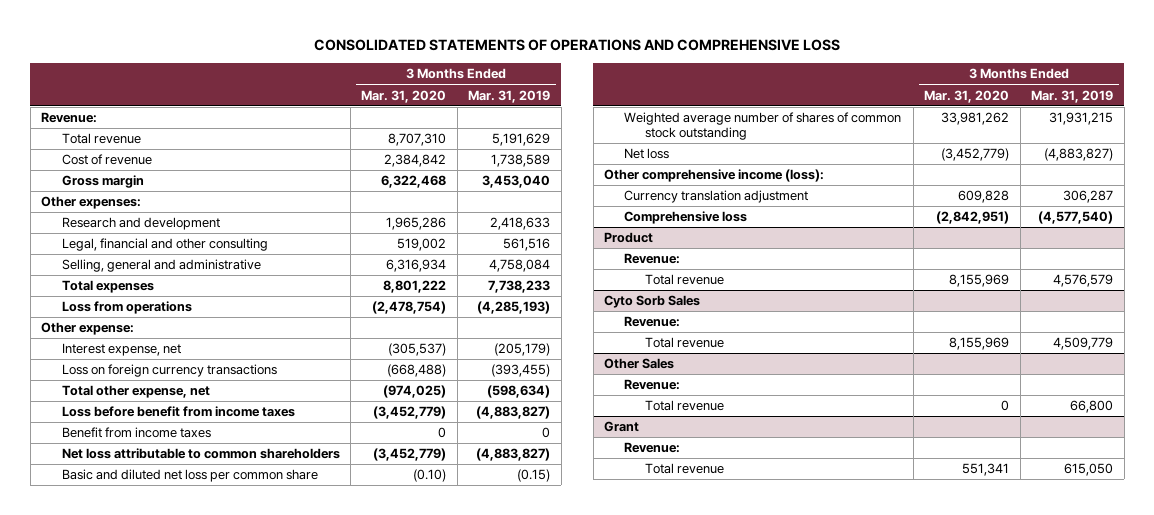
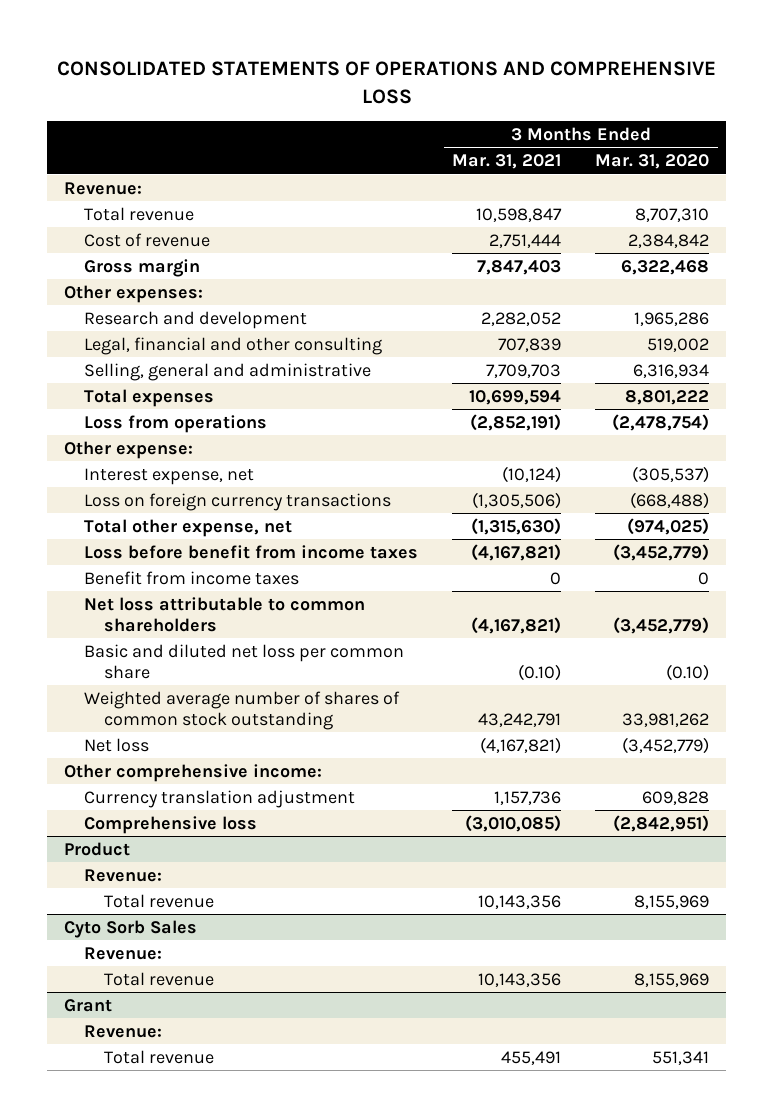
- | 3 Months Ended Mar. 31, 2020 | 3 Months Ended Mar. 31, 2019
+ | 3 Months Ended Mar. 31, 2021 | 3 Months Ended Mar. 31, 2020
- Other comprehensive income (loss):
+ Other comprehensive income:
- Other Sales
- Revenue:
- Total revenue | 0 | 66,800

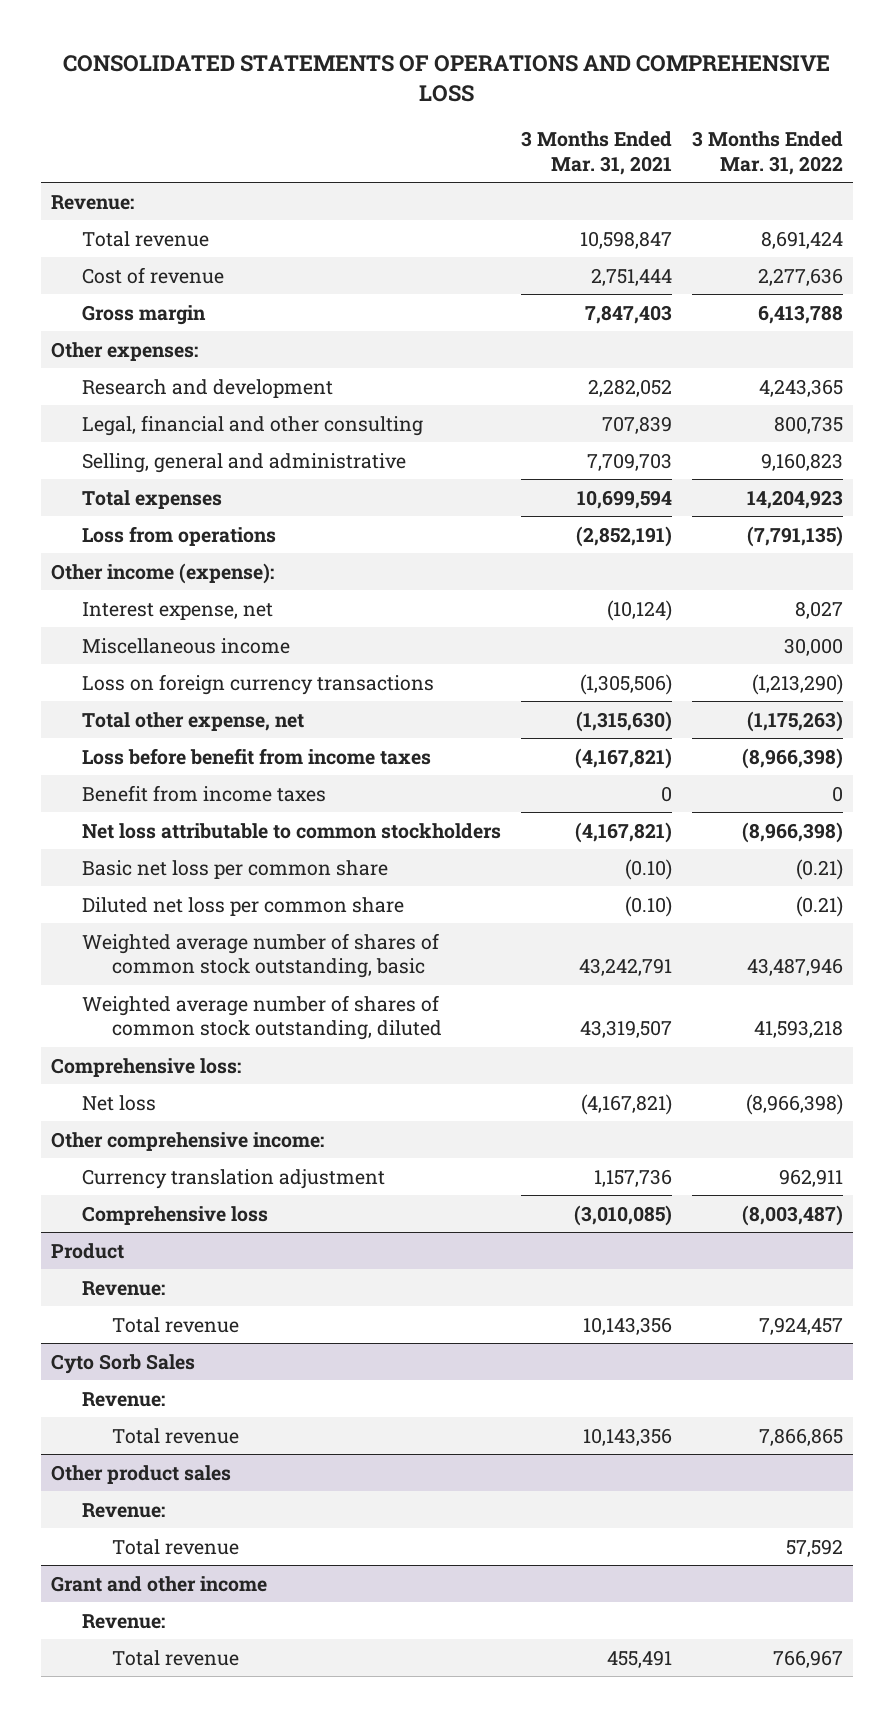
- | 3 Months Ended Mar. 31, 2021 | 3 Months Ended Mar. 31, 2020
+ | 3 Months Ended Mar. 31, 2021 | 3 Months Ended Mar. 31, 2022
- Other expense:
+ Other income (expense):
+ Miscellaneous income | | 30,000
- Net loss attributable to common shareholders | (4,167,821) | (3,452,779)
- Basic and diluted net loss per common share | (0.10) | (0.10)
- Weighted average number of shares of common stock outstanding | 43,242,791 | 33,981,262
+ Net loss attributable to common stockholders | (4,167,821) | (8,966,398)
+ Basic net loss per common share | (0.10) | (0.21)
+ Diluted net loss per common share | (0.10) | (0.21)
+ Weighted average number of shares of common stock outstanding, basic | 43,242,791 | 43,487,946
+ Weighted average number of shares of common stock outstanding, diluted | 43,319,507 | 41,593,218
+ Comprehensive loss:
- Grant
+ Other product sales
+ Total revenue | | 57,592
+ Grant and other income
+ Revenue:

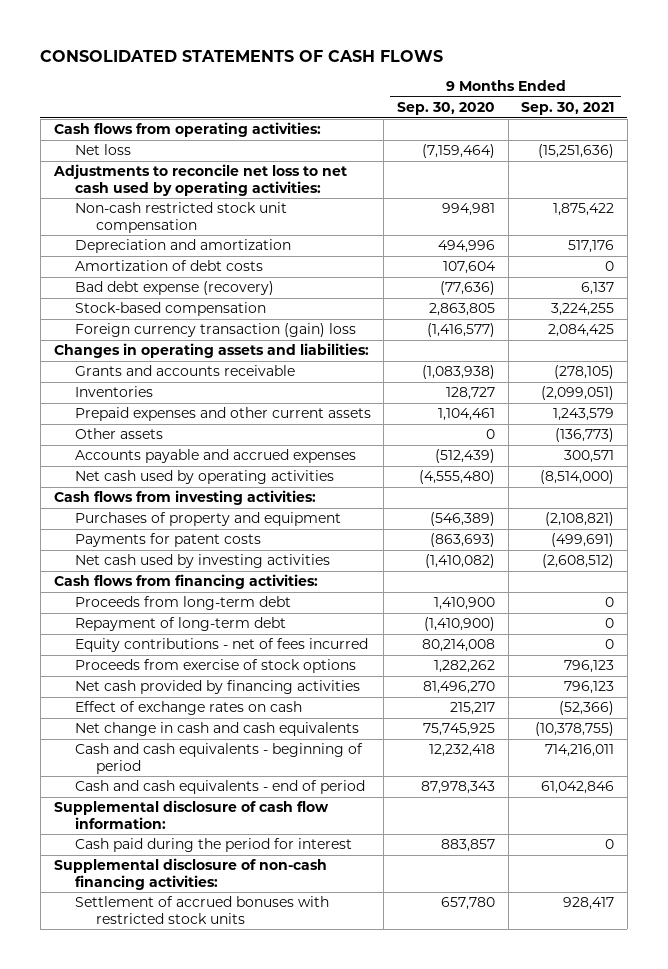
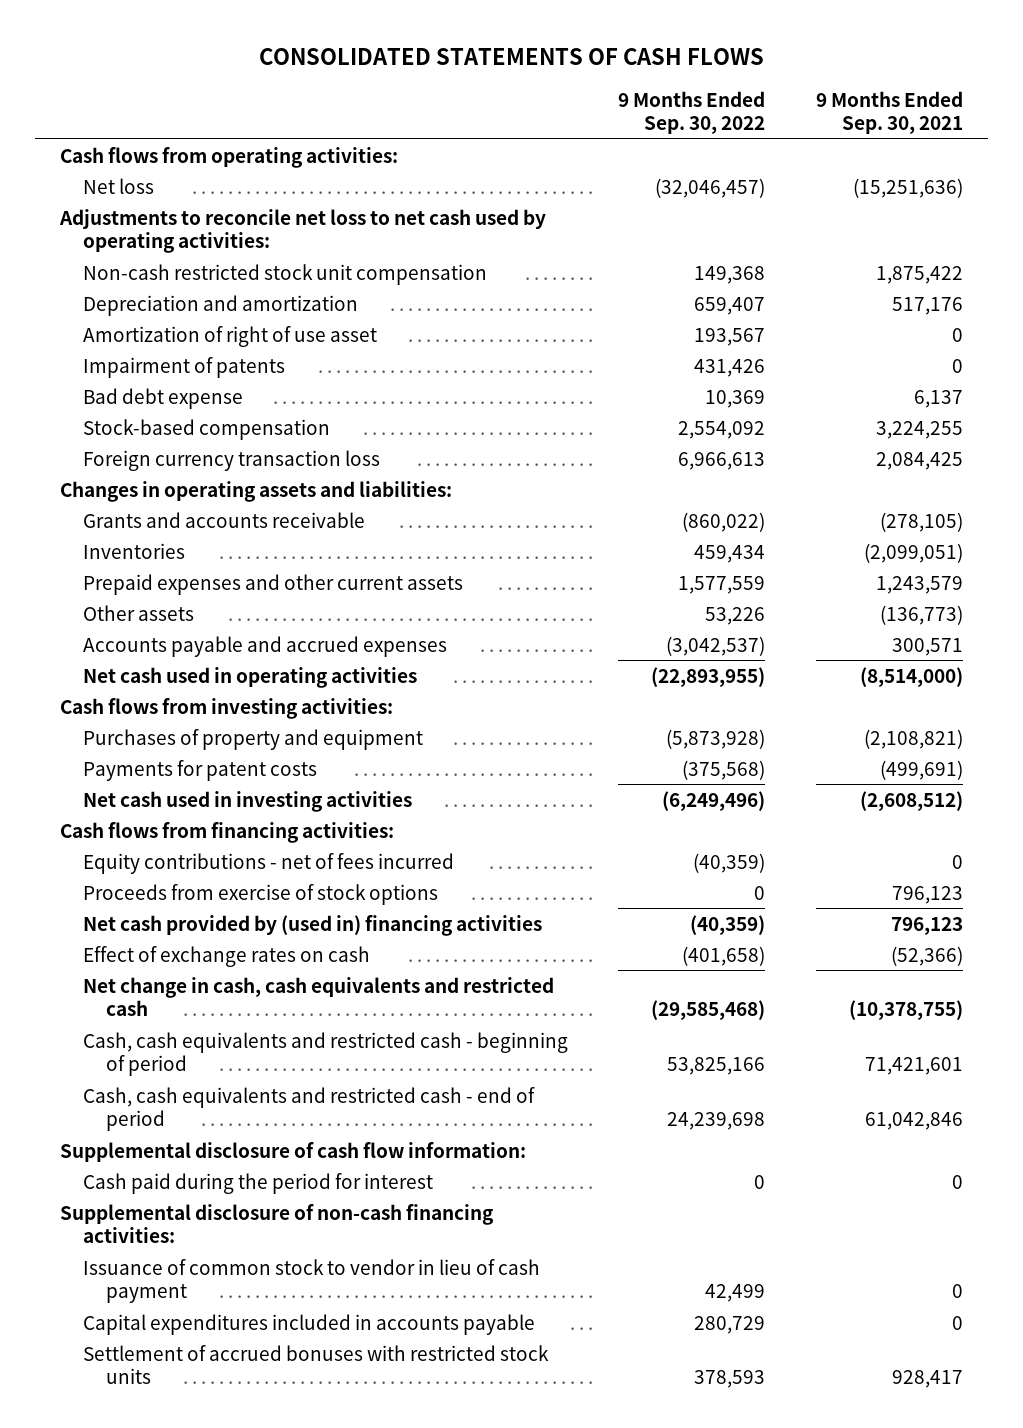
- | 9 Months Ended Sep. 30, 2020 | 9 Months Ended Sep. 30, 2021
+ | 9 Months Ended Sep. 30, 2022 | 9 Months Ended Sep. 30, 2021
- Amortization of debt costs | 107,604 | 0
- Bad debt expense (recovery) | (77,636) | 6,137
+ Amortization of right of use asset | 193,567 | 0
+ Impairment of patents | 431,426 | 0
+ Bad debt expense | 10,369 | 6,137
- Foreign currency transaction (gain) loss | (1,416,577) | 2,084,425
+ Foreign currency transaction loss | 6,966,613 | 2,084,425
- Net cash used by operating activities | (4,555,480) | (8,514,000)
+ Net cash used in operating activities | (22,893,955) | (8,514,000)
- Net cash used by investing activities | (1,410,082) | (2,608,512)
+ Net cash used in investing activities | (6,249,496) | (2,608,512)
- Proceeds from long-term debt | 1,410,900 | 0
- Repayment of long-term debt | (1,410,900) | 0
- Net cash provided by financing activities | 81,496,270 | 796,123
+ Net cash provided by (used in) financing activities | (40,359) | 796,123
- Net change in cash and cash equivalents | 75,745,925 | (10,378,755)
- Cash and cash equivalents - beginning of period | 12,232,418 | 714,216,011
- Cash and cash equivalents - end of period | 87,978,343 | 61,042,846
+ Net change in cash, cash equivalents and restricted cash | (29,585,468) | (10,378,755)
+ Cash, cash equivalents and restricted cash - beginning of period | 53,825,166 | 71,421,601
+ Cash, cash equivalents and restricted cash - end of period | 24,239,698 | 61,042,846
+ Issuance of common stock to vendor in lieu of cash payment | 42,499 | 0
+ Capital expenditures included in accounts payable | 280,729 | 0

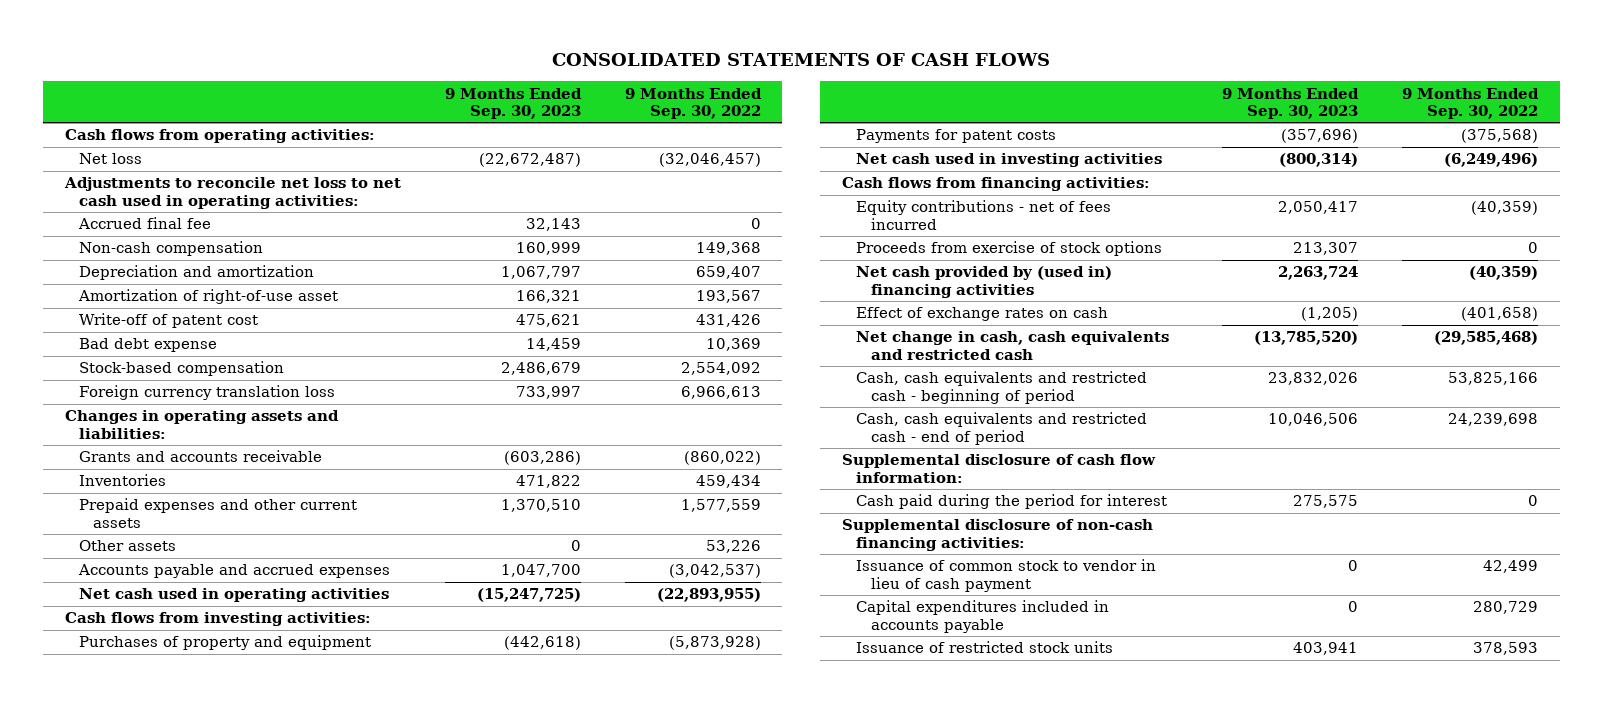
- | 9 Months Ended Sep. 30, 2022 | 9 Months Ended Sep. 30, 2021
+ | 9 Months Ended Sep. 30, 2023 | 9 Months Ended Sep. 30, 2022
- Adjustments to reconcile net loss to net cash used by operating activities:
- Non-cash restricted stock unit compensation | 149,368 | 1,875,422
+ Adjustments to reconcile net loss to net cash used in operating activities:
+ Accrued final fee | 32,143 | 0
+ Non-cash compensation | 160,999 | 149,368
- Amortization of right of use asset | 193,567 | 0
- Impairment of patents | 431,426 | 0
+ Amortization of right-of-use asset | 166,321 | 193,567
+ Write-off of patent cost | 475,621 | 431,426
- Foreign currency transaction loss | 6,966,613 | 2,084,425
+ Foreign currency translation loss | 733,997 | 6,966,613
- Settlement of accrued bonuses with restricted stock units | 378,593 | 928,417
+ Issuance of restricted stock units | 403,941 | 378,593

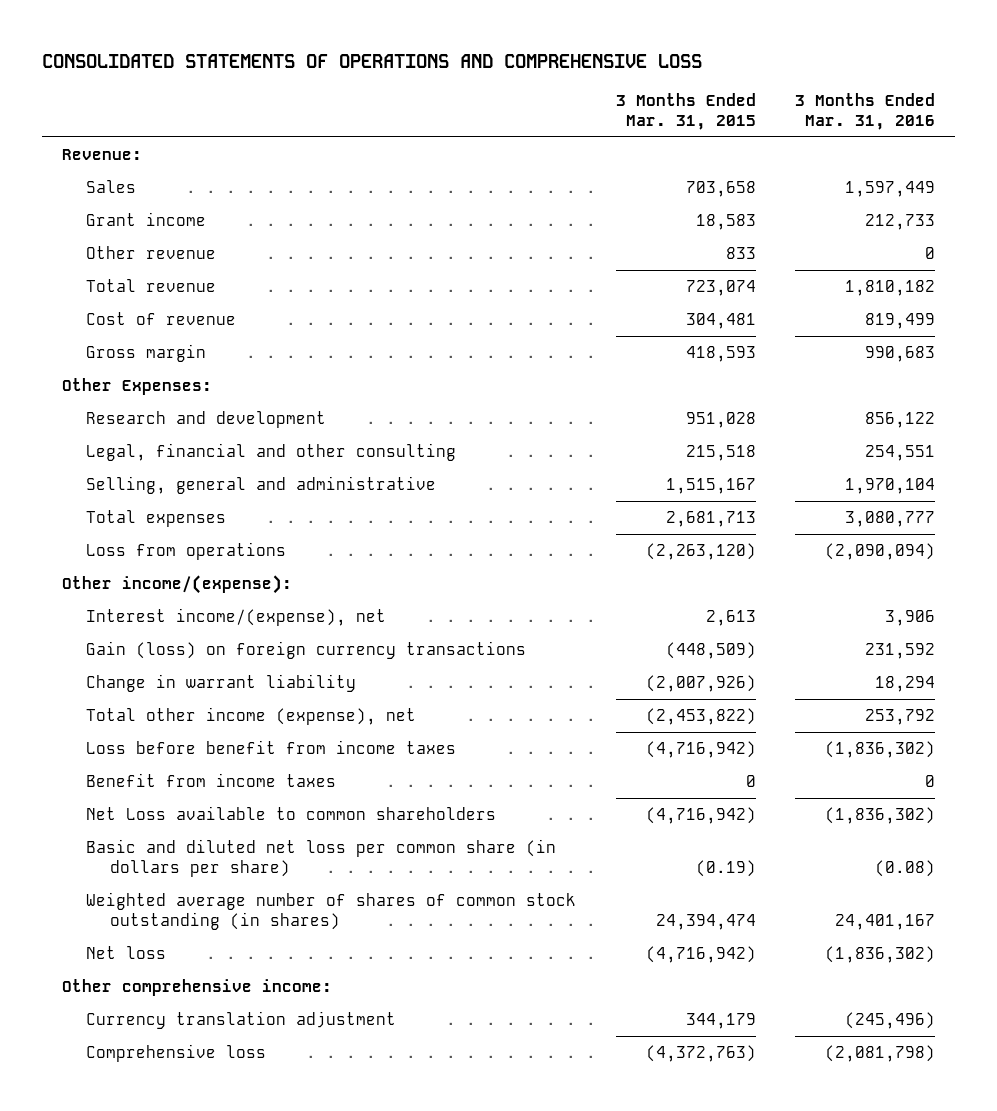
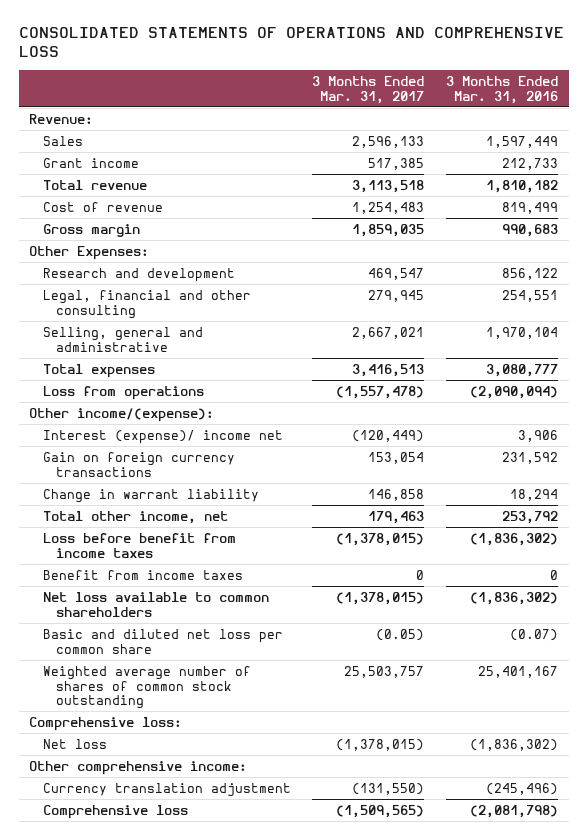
- | 3 Months Ended Mar. 31, 2015 | 3 Months Ended Mar. 31, 2016
+ | 3 Months Ended Mar. 31, 2017 | 3 Months Ended Mar. 31, 2016
- Other revenue | 833 | 0
- Interest income/(expense), net | 2,613 | 3,906
- Gain (loss) on foreign currency transactions | (448,509) | 231,592
+ Interest (expense)/ income net | (120,449) | 3,906
+ Gain on foreign currency transactions | 153,054 | 231,592
- Total other income (expense), net | (2,453,822) | 253,792
+ Total other income, net | 179,463 | 253,792
- Net Loss available to common shareholders | (4,716,942) | (1,836,302)
- Basic and diluted net loss per common share (in dollars per share) | (0.19) | (0.08)
- Weighted average number of shares of common stock outstanding (in shares) | 24,394,474 | 24,401,167
+ Net loss available to common shareholders | (1,378,015) | (1,836,302)
+ Basic and diluted net loss per common share | (0.05) | (0.07)
+ Weighted average number of shares of common stock outstanding | 25,503,757 | 25,401,167
+ Comprehensive loss:

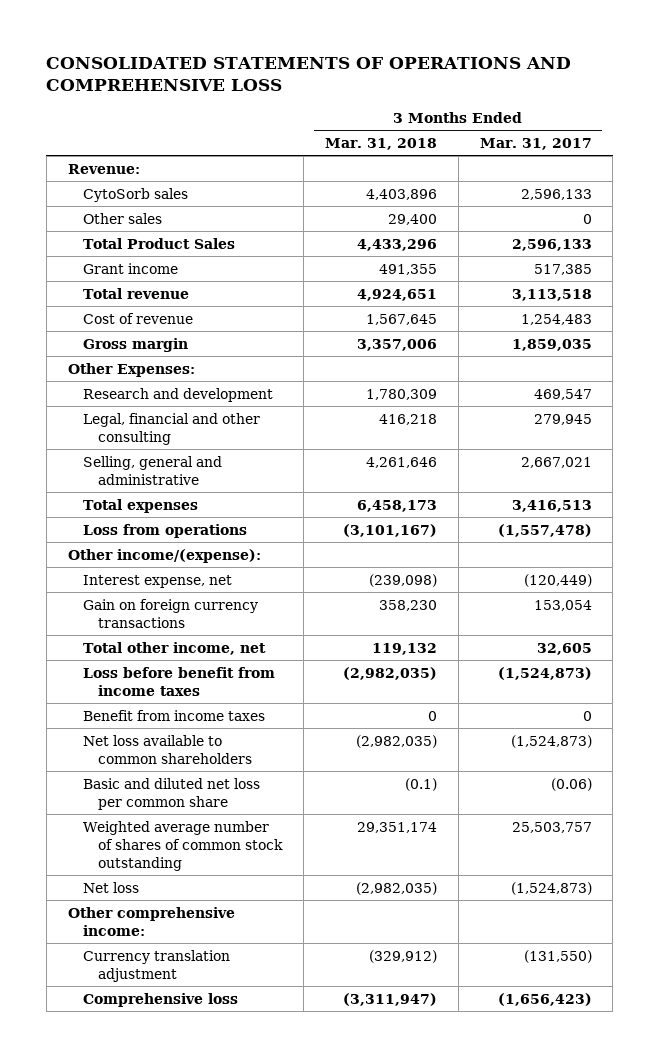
- | 3 Months Ended Mar. 31, 2017 | 3 Months Ended Mar. 31, 2016
+ | 3 Months Ended Mar. 31, 2018 | 3 Months Ended Mar. 31, 2017
- Sales | 2,596,133 | 1,597,449
+ CytoSorb sales | 4,403,896 | 2,596,133
+ Other sales | 29,400 | 0
+ Total Product Sales | 4,433,296 | 2,596,133
- Interest (expense)/ income net | (120,449) | 3,906
+ Interest expense, net | (239,098) | (120,449)
- Change in warrant liability | 146,858 | 18,294
- Total other income, net | 179,463 | 253,792
- Loss before benefit from income taxes | (1,378,015) | (1,836,302)
+ Total other income, net | 119,132 | 32,605
+ Loss before benefit from income taxes | (2,982,035) | (1,524,873)
- Net loss available to common shareholders | (1,378,015) | (1,836,302)
- Basic and diluted net loss per common share | (0.05) | (0.07)
+ Net loss available to common shareholders | (2,982,035) | (1,524,873)
+ Basic and diluted net loss per common share | (0.1) | (0.06)
- Comprehensive loss:
- Net loss | (1,378,015) | (1,836,302)
+ Net loss | (2,982,035) | (1,524,873)
- Comprehensive loss | (1,509,565) | (2,081,798)
+ Comprehensive loss | (3,311,947) | (1,656,423)

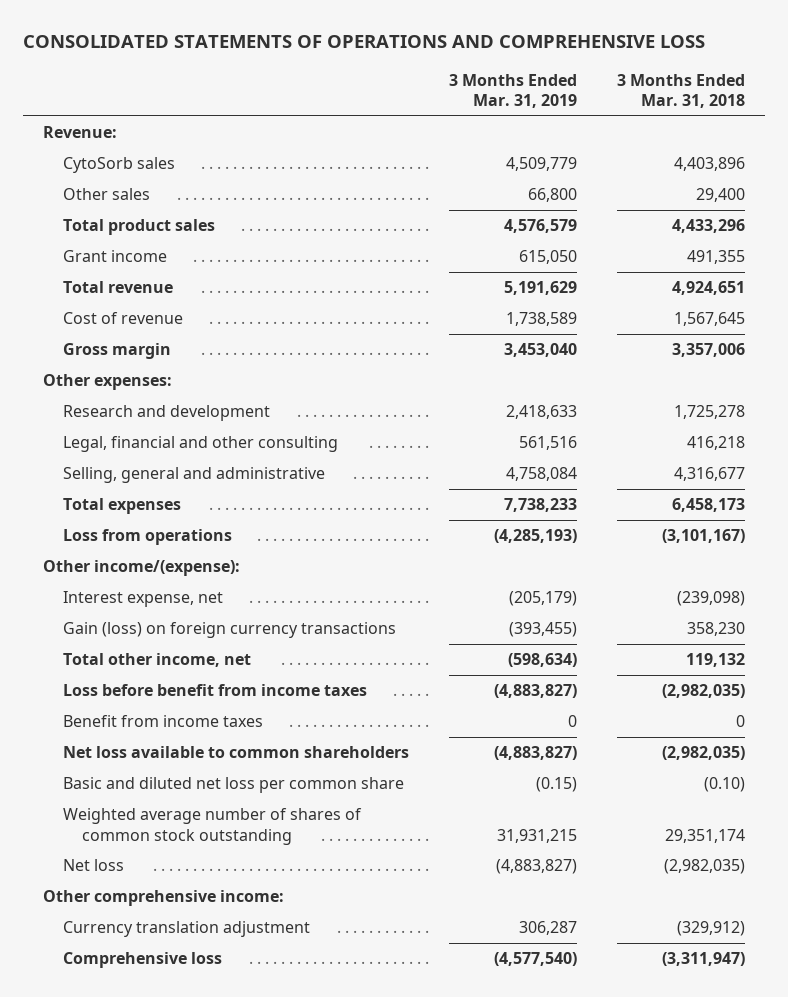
- | 3 Months Ended Mar. 31, 2018 | 3 Months Ended Mar. 31, 2017
+ | 3 Months Ended Mar. 31, 2019 | 3 Months Ended Mar. 31, 2018
- Total Product Sales | 4,433,296 | 2,596,133
+ Total product sales | 4,576,579 | 4,433,296
- Other Expenses:
- Research and development | 1,780,309 | 469,547
+ Other expenses:
+ Research and development | 2,418,633 | 1,725,278
- Selling, general and administrative | 4,261,646 | 2,667,021
+ Selling, general and administrative | 4,758,084 | 4,316,677
- Gain on foreign currency transactions | 358,230 | 153,054
+ Gain (loss) on foreign currency transactions | (393,455) | 358,230
- Basic and diluted net loss per common share | (0.1) | (0.06)
+ Basic and diluted net loss per common share | (0.15) | (0.10)

